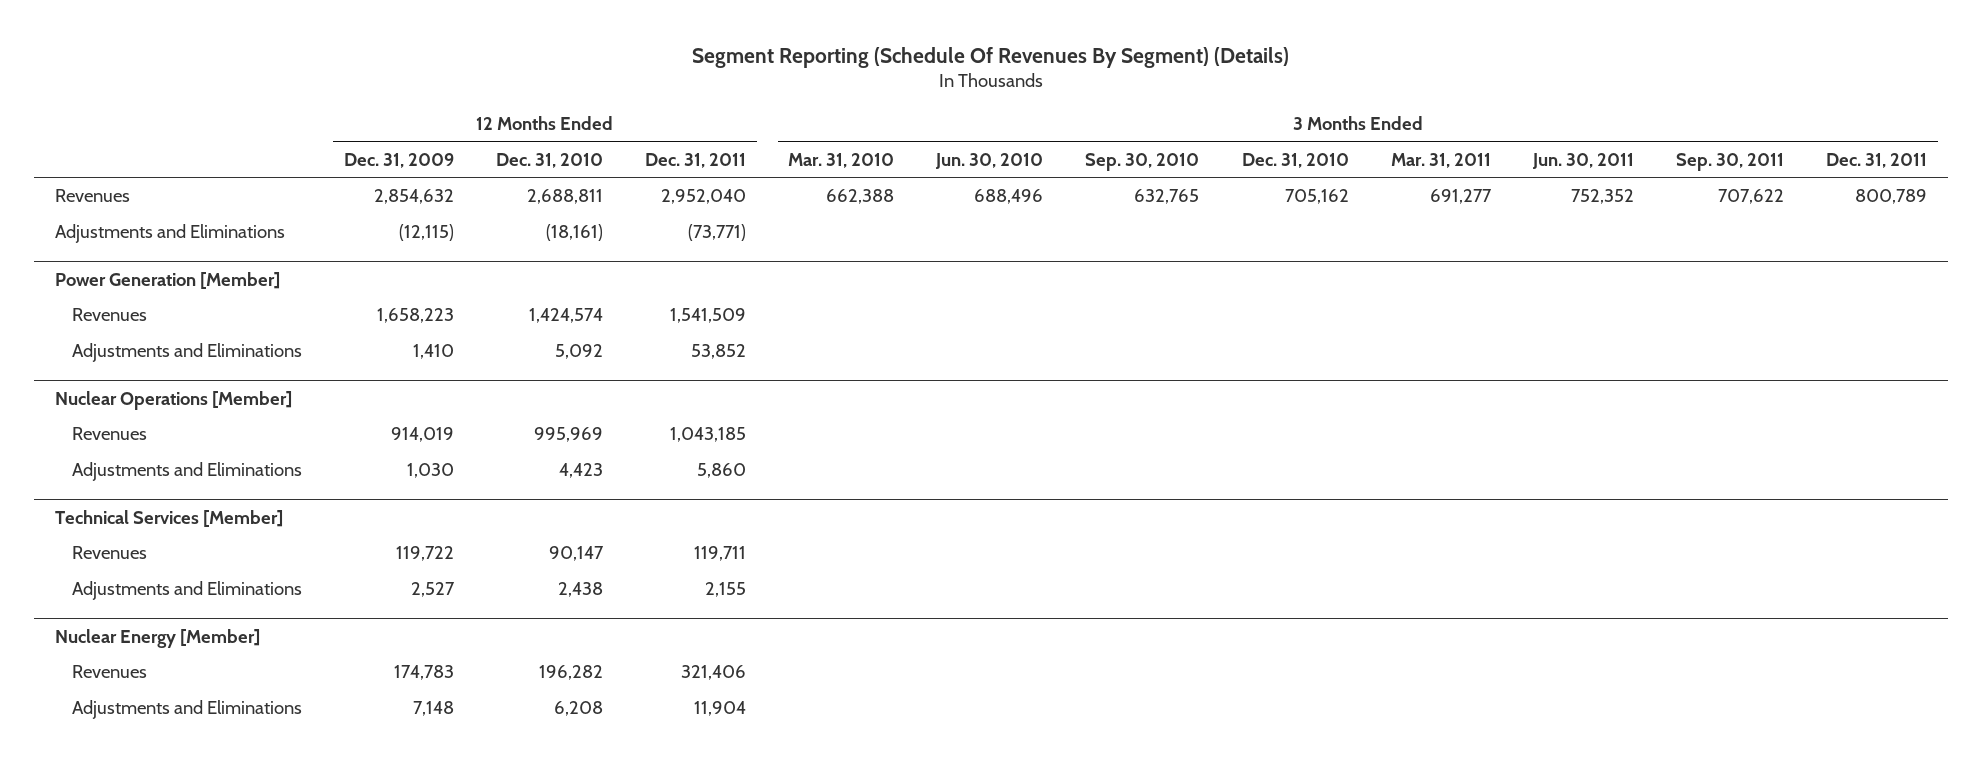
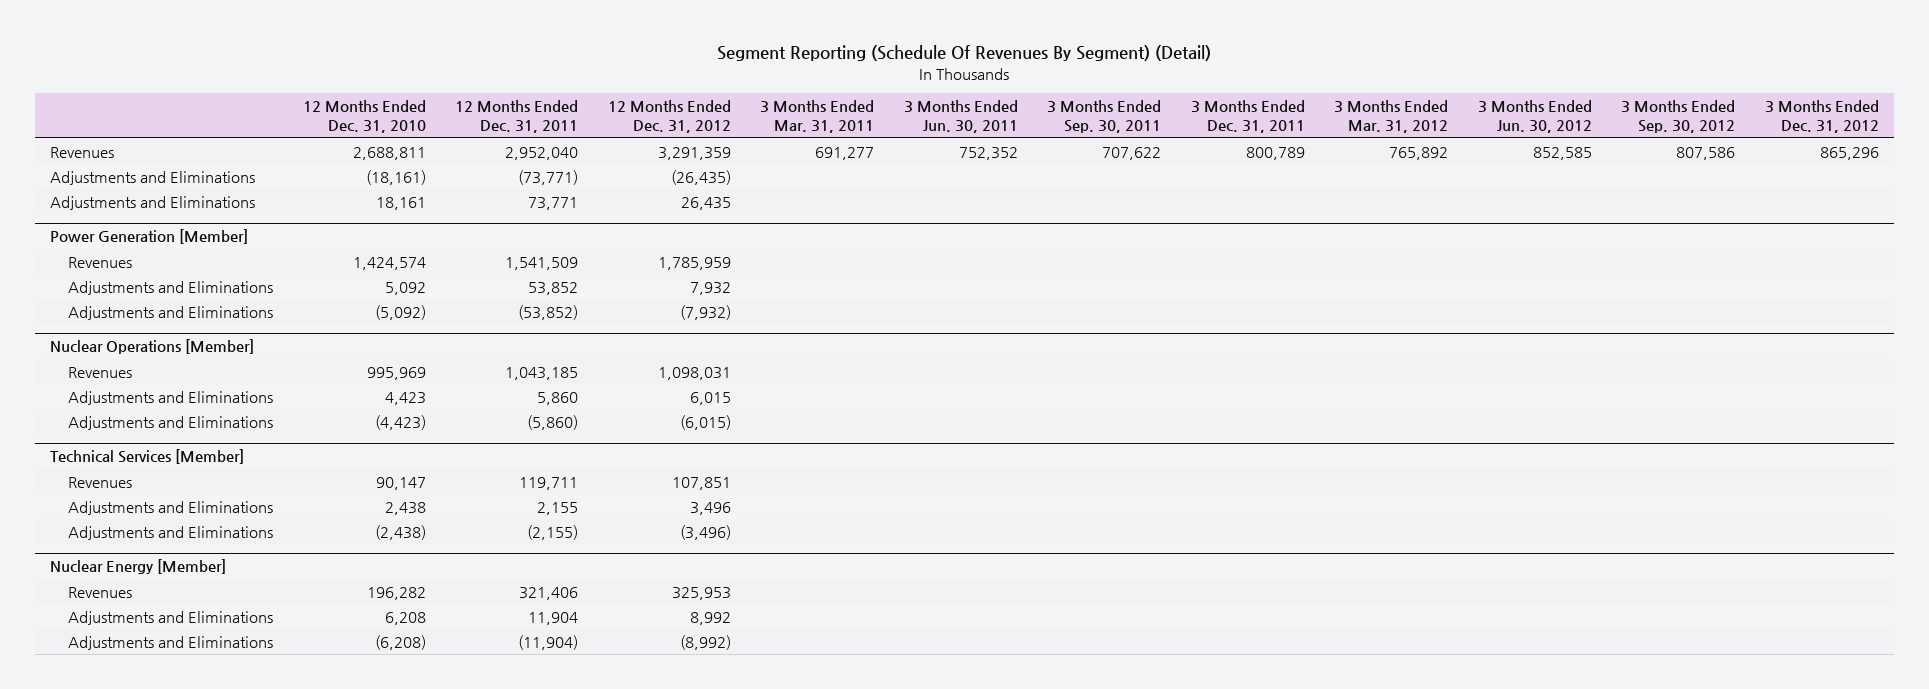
- Segment Reporting (Schedule Of Revenues By Segment) (Details)
+ Segment Reporting (Schedule Of Revenues By Segment) (Detail)
- | 12 Months Ended Dec. 31, 2009 | 12 Months Ended Dec. 31, 2010 | 12 Months Ended Dec. 31, 2011 | 3 Months Ended Mar. 31, 2010 | 3 Months Ended Jun. 30, 2010 | 3 Months Ended Sep. 30, 2010 | 3 Months Ended Dec. 31, 2010 | 3 Months Ended Mar. 31, 2011 | 3 Months Ended Jun. 30, 2011 | 3 Months Ended Sep. 30, 2011 | 3 Months Ended Dec. 31, 2011
+ | 12 Months Ended Dec. 31, 2010 | 12 Months Ended Dec. 31, 2011 | 12 Months Ended Dec. 31, 2012 | 3 Months Ended Mar. 31, 2011 | 3 Months Ended Jun. 30, 2011 | 3 Months Ended Sep. 30, 2011 | 3 Months Ended Dec. 31, 2011 | 3 Months Ended Mar. 31, 2012 | 3 Months Ended Jun. 30, 2012 | 3 Months Ended Sep. 30, 2012 | 3 Months Ended Dec. 31, 2012
+ Adjustments and Eliminations | 18,161 | 73,771 | 26,435 | | | | | | | |
@ Power Generation [Member]
+ Adjustments and Eliminations | (5,092) | (53,852) | (7,932) | | | | | | | |
@ Nuclear Operations [Member]
+ Adjustments and Eliminations | (4,423) | (5,860) | (6,015) | | | | | | | |
@ Technical Services [Member]
+ Adjustments and Eliminations | (2,438) | (2,155) | (3,496) | | | | | | | |
@ Nuclear Energy [Member]
+ Adjustments and Eliminations | (6,208) | (11,904) | (8,992) | | | | | | | |

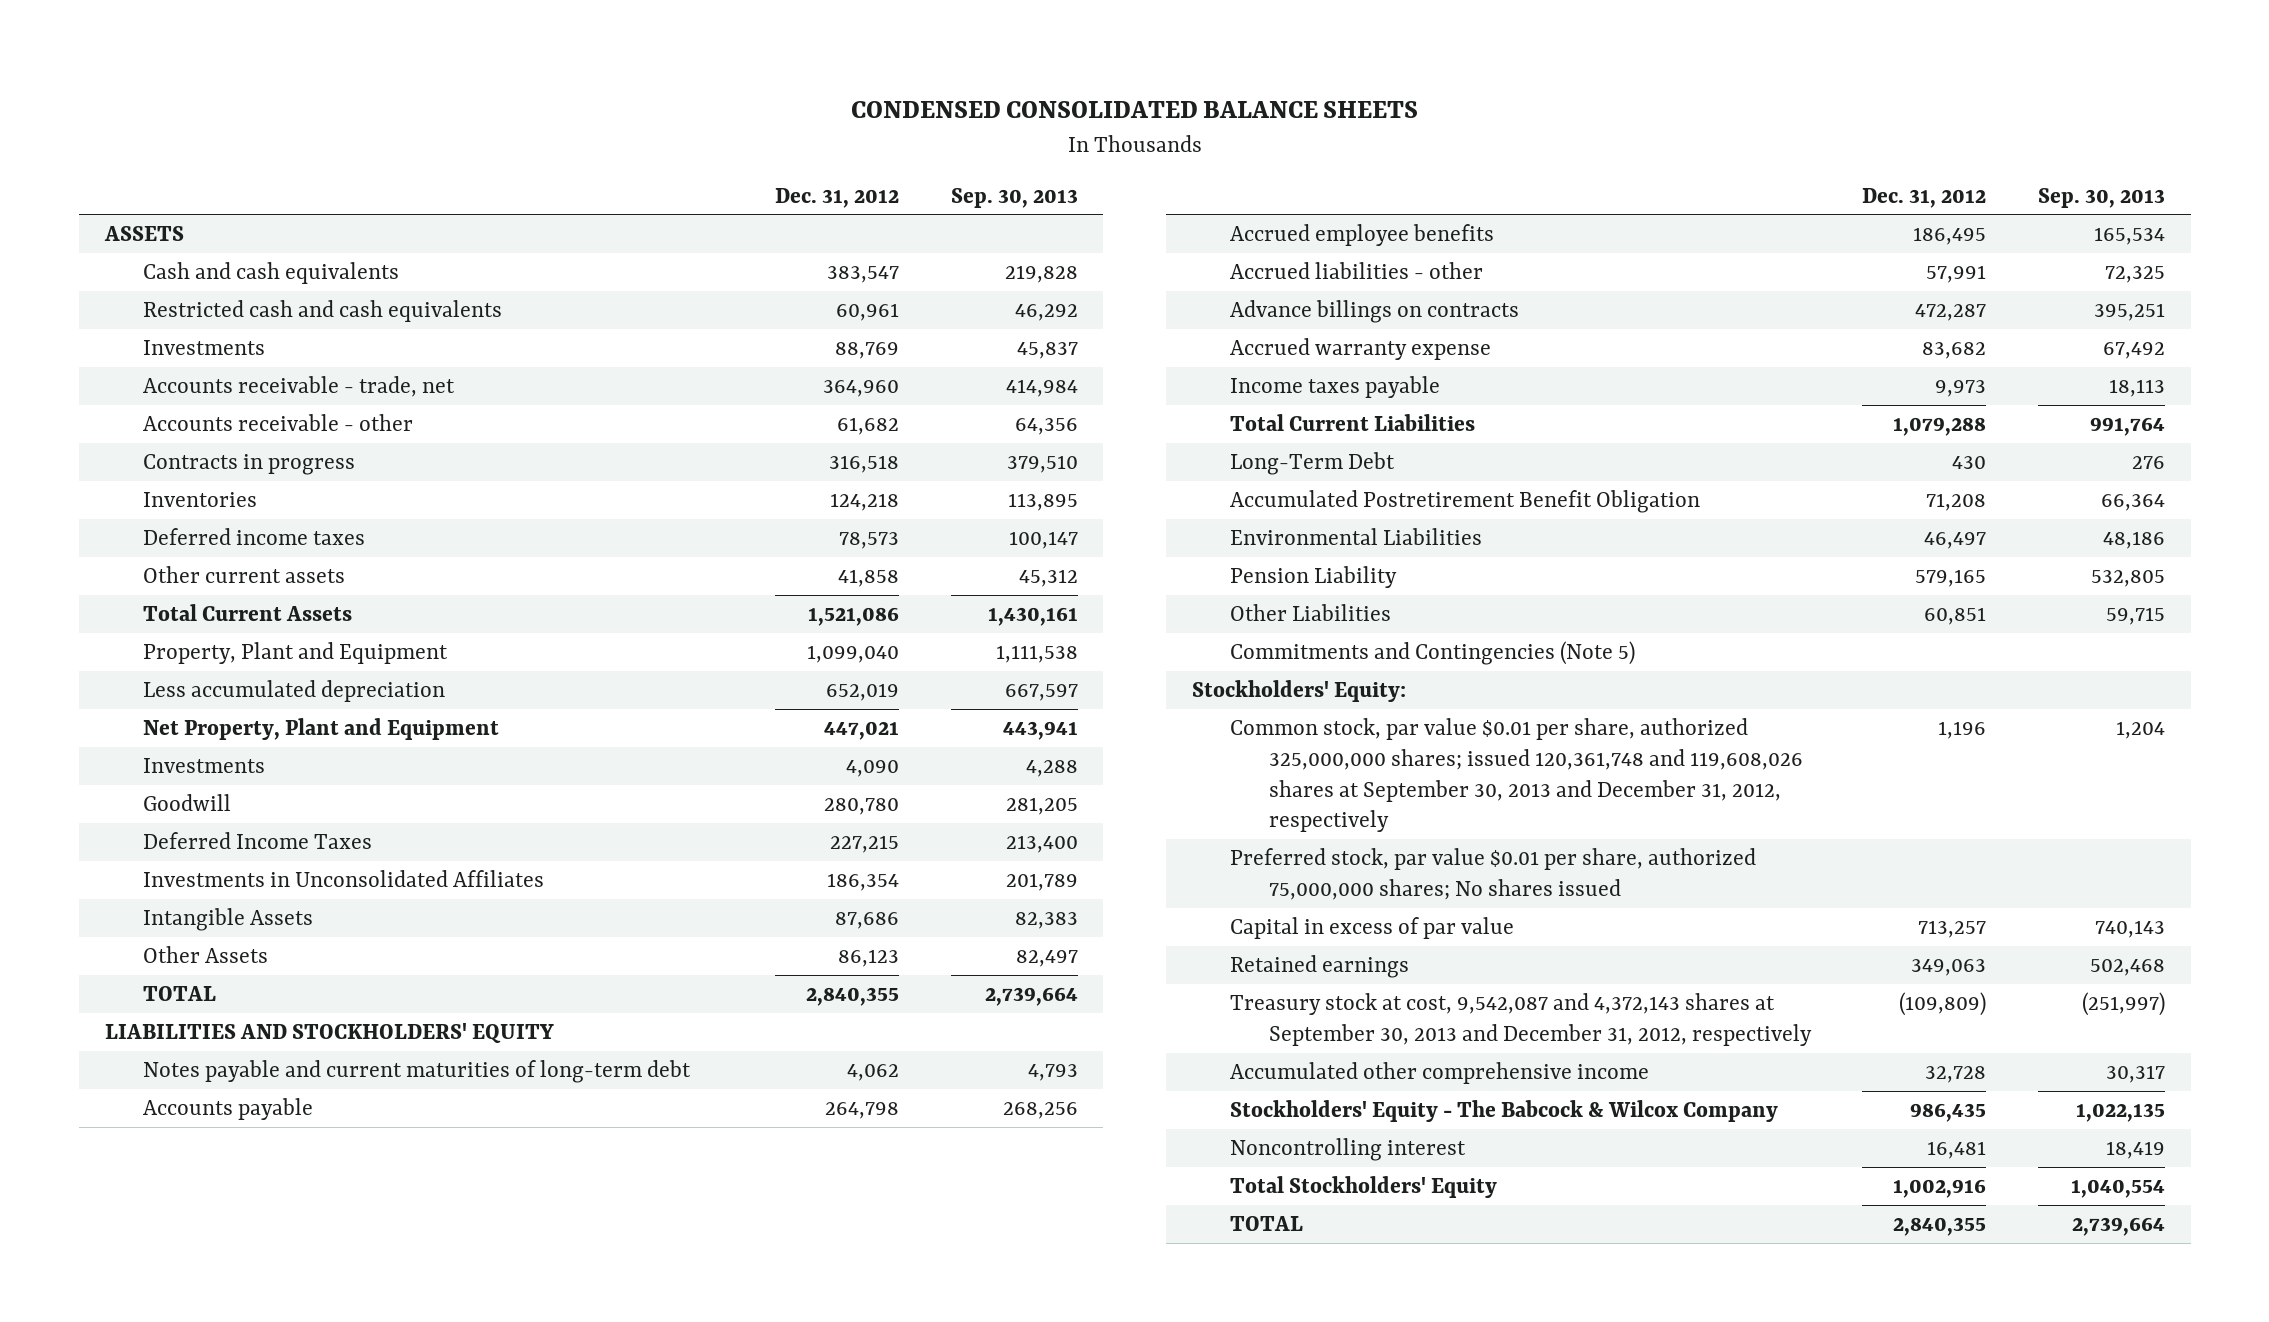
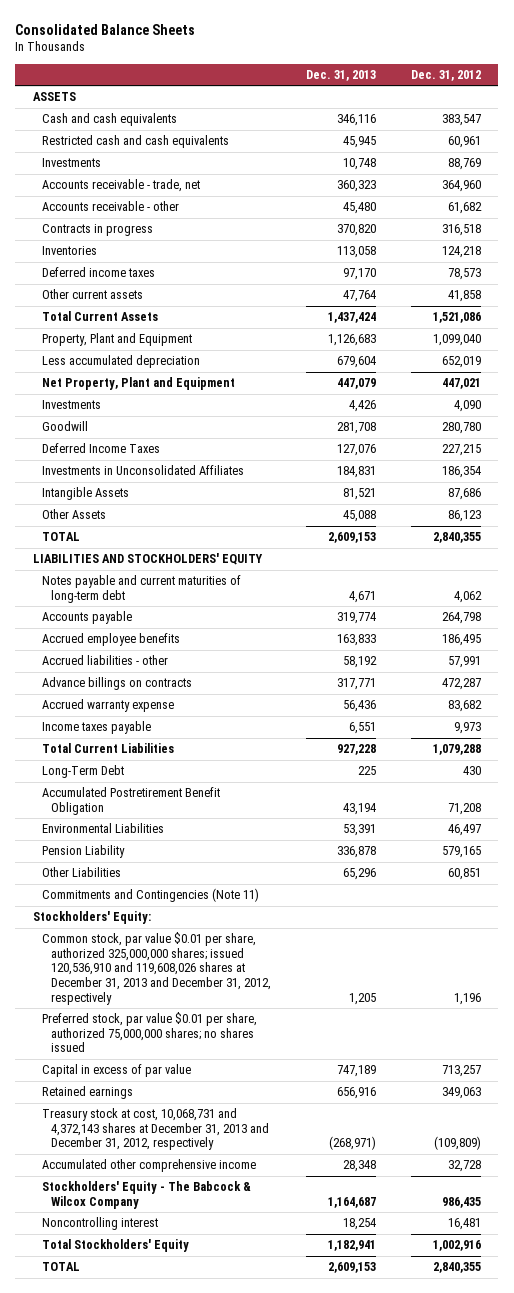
- CONDENSED CONSOLIDATED BALANCE SHEETS
+ Consolidated Balance Sheets
- | Dec. 31, 2012 | Sep. 30, 2013
+ | Dec. 31, 2013 | Dec. 31, 2012
- Commitments and Contingencies (Note 5)
+ Commitments and Contingencies (Note 11)
- Common stock, par value $0.01 per share, authorized 325,000,000 shares; issued 120,361,748 and 119,608,026 shares at September 30, 2013 and December 31, 2012, respectively | 1,196 | 1,204
- Preferred stock, par value $0.01 per share, authorized 75,000,000 shares; No shares issued
+ Common stock, par value $0.01 per share, authorized 325,000,000 shares; issued 120,536,910 and 119,608,026 shares at December 31, 2013 and December 31, 2012, respectively | 1,205 | 1,196
+ Preferred stock, par value $0.01 per share, authorized 75,000,000 shares; no shares issued
- Treasury stock at cost, 9,542,087 and 4,372,143 shares at September 30, 2013 and December 31, 2012, respectively | (109,809) | (251,997)
+ Treasury stock at cost, 10,068,731 and 4,372,143 shares at December 31, 2013 and December 31, 2012, respectively | (268,971) | (109,809)

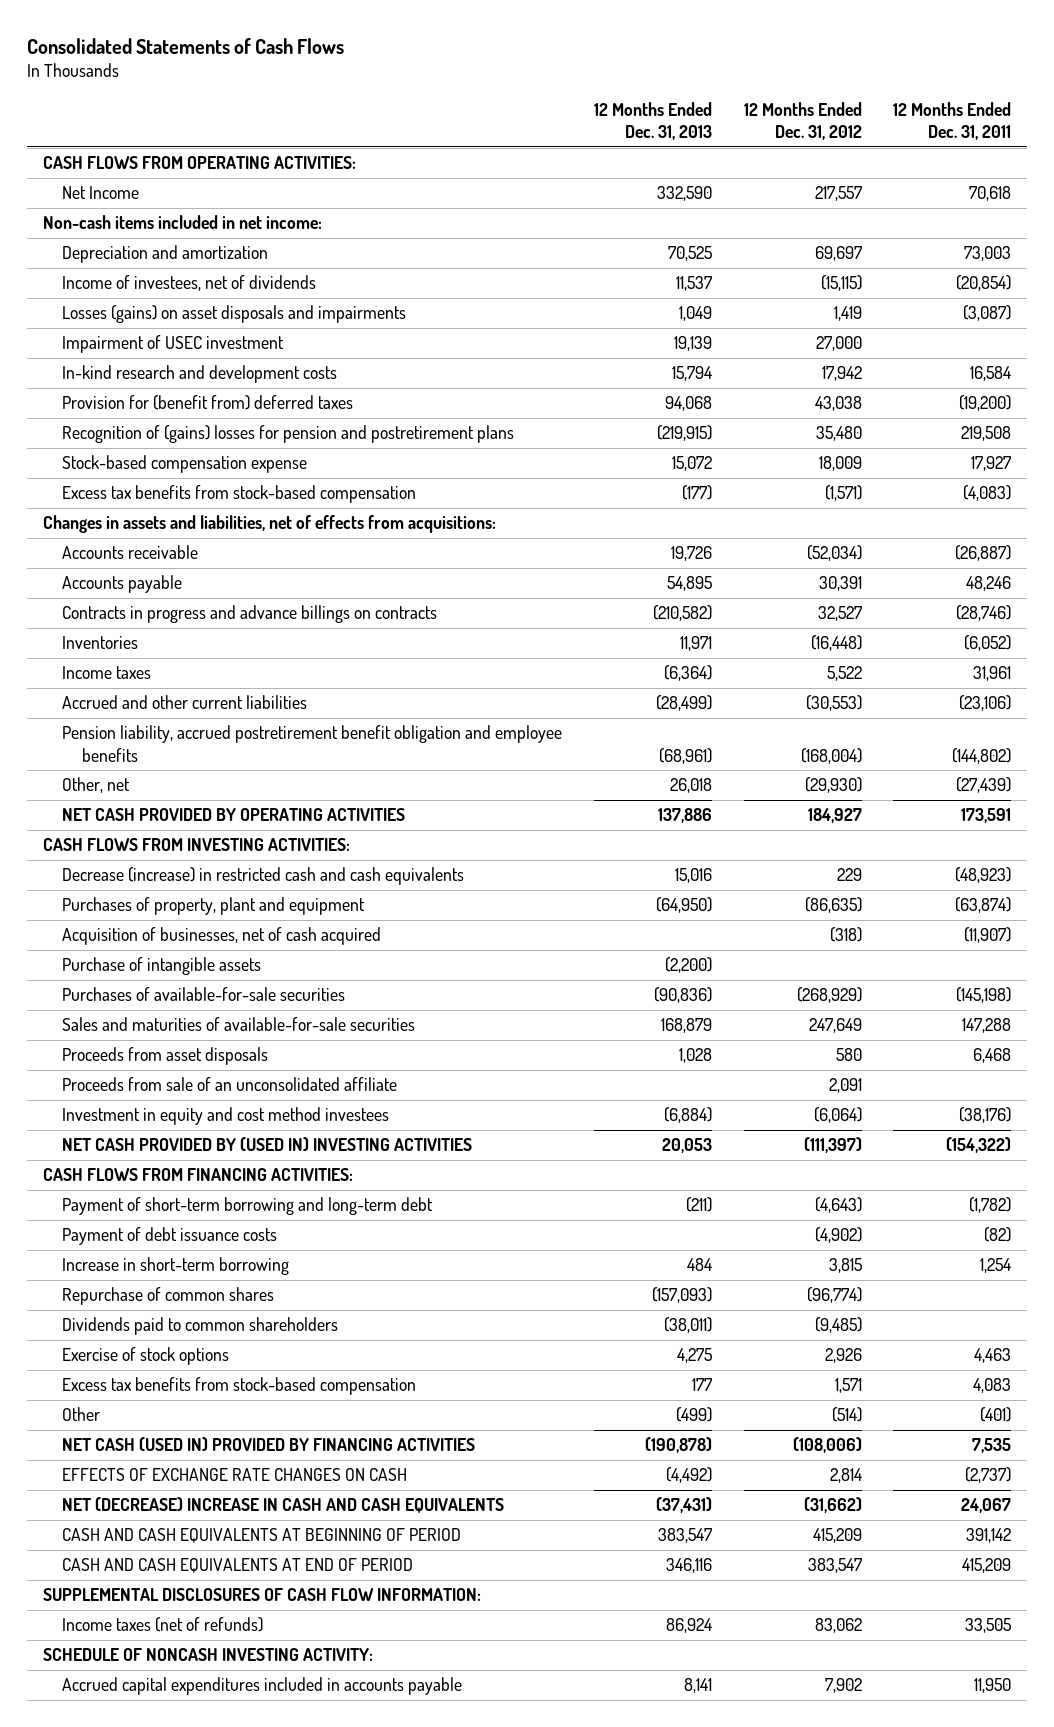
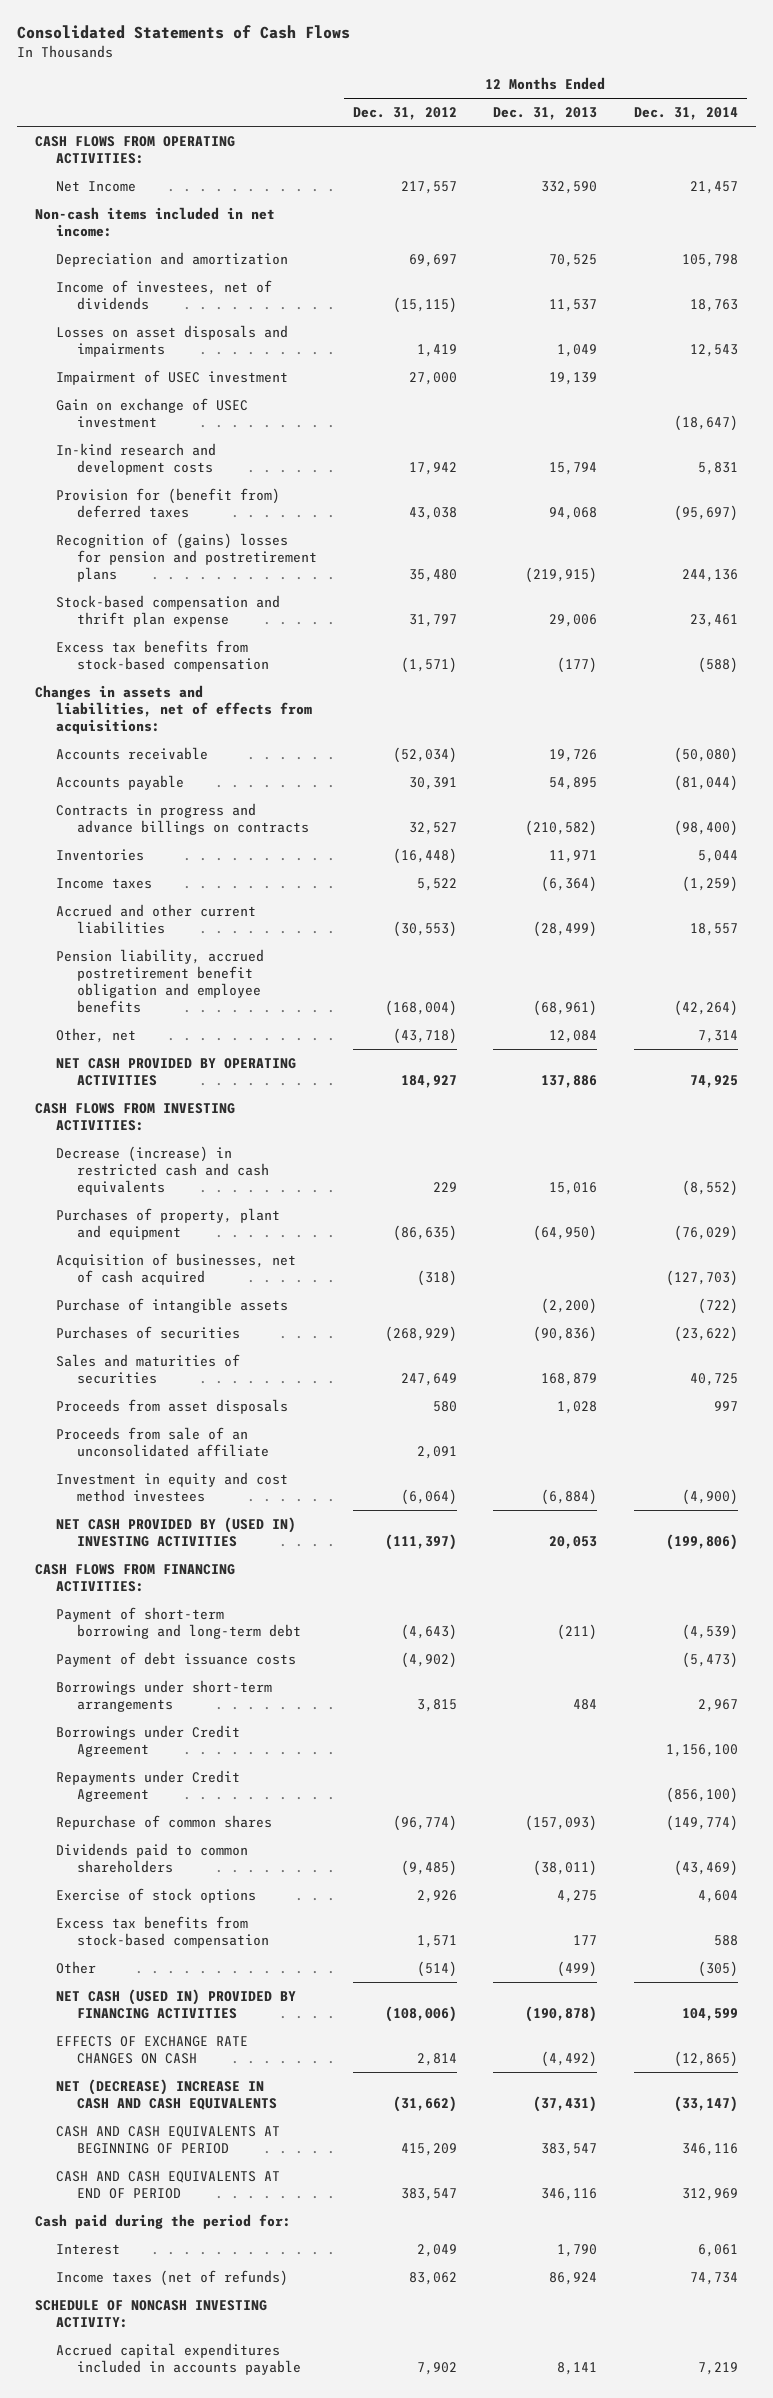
- | 12 Months Ended Dec. 31, 2013 | 12 Months Ended Dec. 31, 2012 | 12 Months Ended Dec. 31, 2011
+ | 12 Months Ended Dec. 31, 2012 | 12 Months Ended Dec. 31, 2013 | 12 Months Ended Dec. 31, 2014
- Losses (gains) on asset disposals and impairments | 1,049 | 1,419 | (3,087)
+ Losses on asset disposals and impairments | 1,419 | 1,049 | 12,543
+ Gain on exchange of USEC investment | | | (18,647)
- Stock-based compensation expense | 15,072 | 18,009 | 17,927
+ Stock-based compensation and thrift plan expense | 31,797 | 29,006 | 23,461
- Other, net | 26,018 | (29,930) | (27,439)
+ Other, net | (43,718) | 12,084 | 7,314
- Purchases of available-for-sale securities | (90,836) | (268,929) | (145,198)
- Sales and maturities of available-for-sale securities | 168,879 | 247,649 | 147,288
+ Purchases of securities | (268,929) | (90,836) | (23,622)
+ Sales and maturities of securities | 247,649 | 168,879 | 40,725
- Increase in short-term borrowing | 484 | 3,815 | 1,254
+ Borrowings under short-term arrangements | 3,815 | 484 | 2,967
+ Borrowings under Credit Agreement | | | 1,156,100
+ Repayments under Credit Agreement | | | (856,100)
- SUPPLEMENTAL DISCLOSURES OF CASH FLOW INFORMATION:
+ Cash paid during the period for:
+ Interest | 2,049 | 1,790 | 6,061

